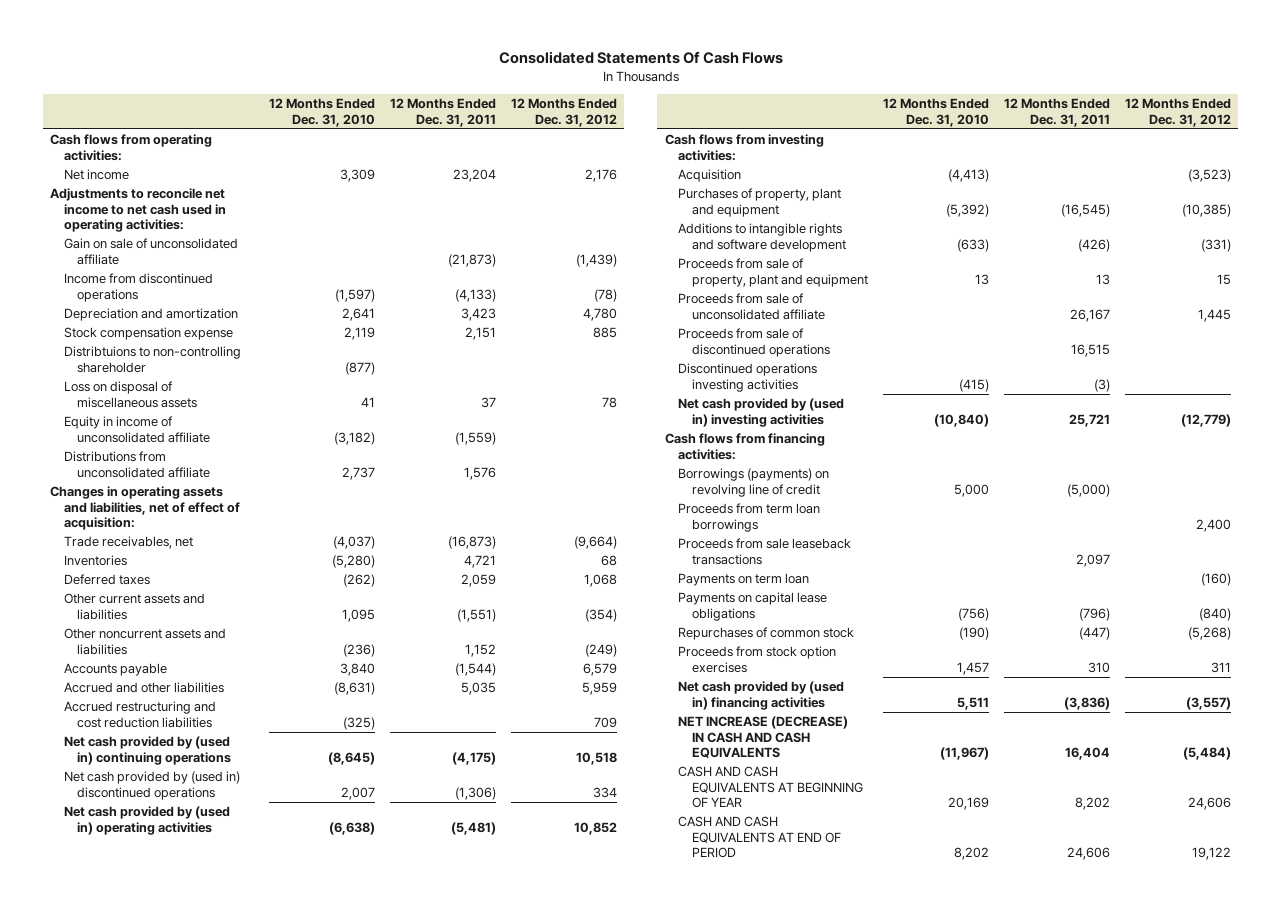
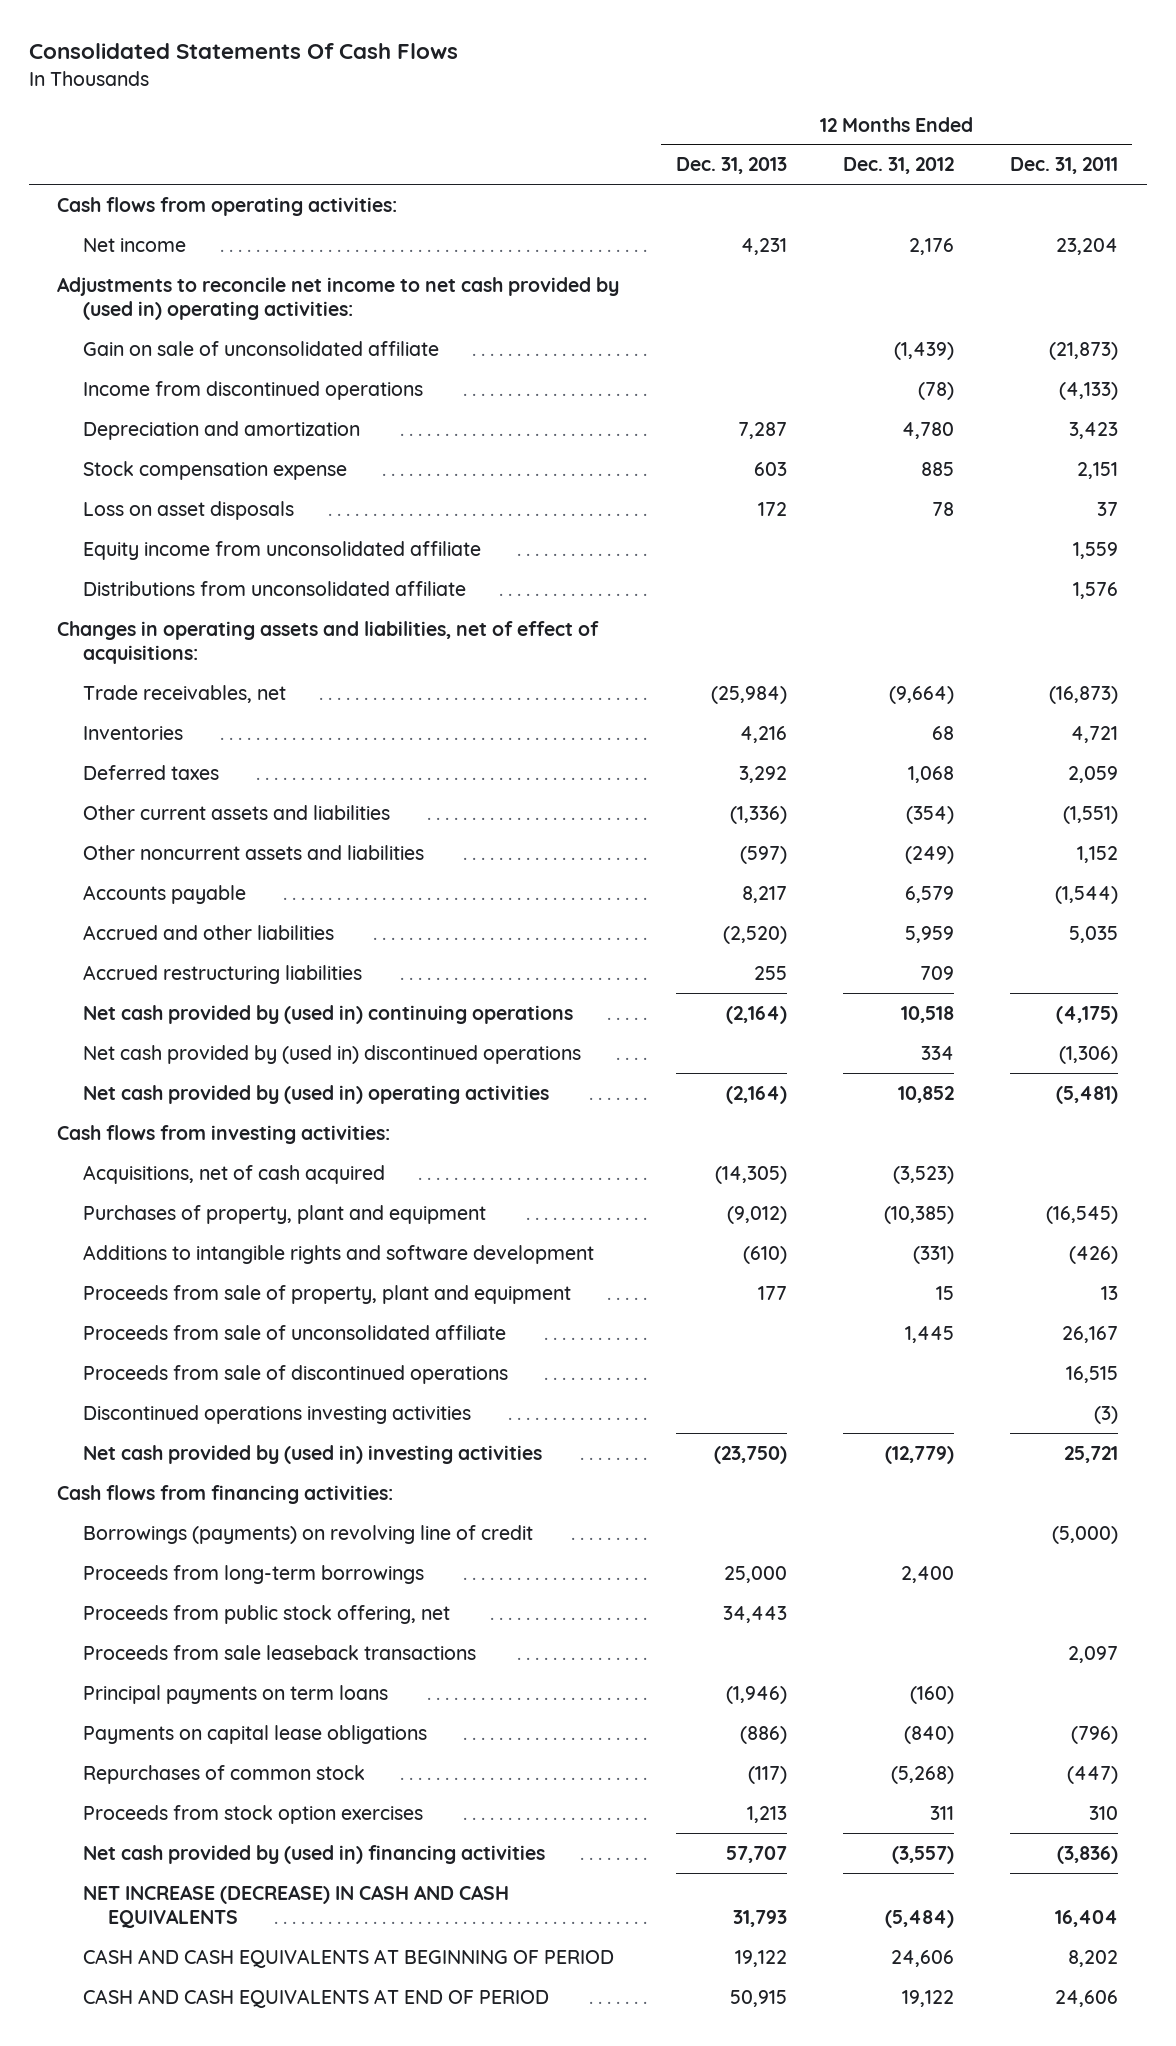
- | 12 Months Ended Dec. 31, 2010 | 12 Months Ended Dec. 31, 2011 | 12 Months Ended Dec. 31, 2012
+ | 12 Months Ended Dec. 31, 2013 | 12 Months Ended Dec. 31, 2012 | 12 Months Ended Dec. 31, 2011
- Adjustments to reconcile net income to net cash used in operating activities:
+ Adjustments to reconcile net income to net cash provided by (used in) operating activities:
- Distribtuions to non-controlling shareholder | (877) | |
- Loss on disposal of miscellaneous assets | 41 | 37 | 78
- Equity in income of unconsolidated affiliate | (3,182) | (1,559) |
+ Loss on asset disposals | 172 | 78 | 37
+ Equity income from unconsolidated affiliate | | | 1,559
- Changes in operating assets and liabilities, net of effect of acquisition:
+ Changes in operating assets and liabilities, net of effect of acquisitions:
- Accrued restructuring and cost reduction liabilities | (325) | | 709
+ Accrued restructuring liabilities | 255 | 709 |
- Acquisition | (4,413) | | (3,523)
+ Acquisitions, net of cash acquired | (14,305) | (3,523) |
- Proceeds from term loan borrowings | | | 2,400
+ Proceeds from long-term borrowings | 25,000 | 2,400 |
+ Proceeds from public stock offering, net | 34,443 | |
- Payments on term loan | | | (160)
+ Principal payments on term loans | (1,946) | (160) |
- CASH AND CASH EQUIVALENTS AT BEGINNING OF YEAR | 20,169 | 8,202 | 24,606
+ CASH AND CASH EQUIVALENTS AT BEGINNING OF PERIOD | 19,122 | 24,606 | 8,202

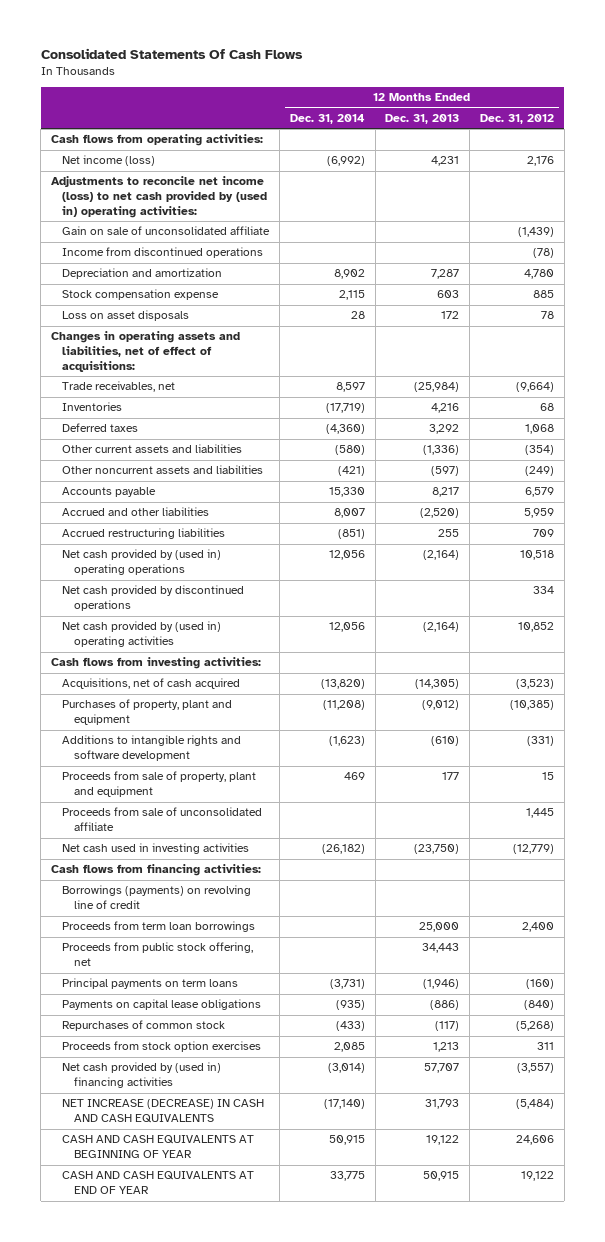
- | 12 Months Ended Dec. 31, 2013 | 12 Months Ended Dec. 31, 2012 | 12 Months Ended Dec. 31, 2011
+ | 12 Months Ended Dec. 31, 2014 | 12 Months Ended Dec. 31, 2013 | 12 Months Ended Dec. 31, 2012
- Net income | 4,231 | 2,176 | 23,204
- Adjustments to reconcile net income to net cash provided by (used in) operating activities:
+ Net income (loss) | (6,992) | 4,231 | 2,176
+ Adjustments to reconcile net income (loss) to net cash provided by (used in) operating activities:
- Equity income from unconsolidated affiliate | | | 1,559
- Distributions from unconsolidated affiliate | | | 1,576
- Net cash provided by (used in) continuing operations | (2,164) | 10,518 | (4,175)
- Net cash provided by (used in) discontinued operations | | 334 | (1,306)
+ Net cash provided by (used in) operating operations | 12,056 | (2,164) | 10,518
+ Net cash provided by discontinued operations | | | 334
- Proceeds from sale of discontinued operations | | | 16,515
- Discontinued operations investing activities | | | (3)
- Net cash provided by (used in) investing activities | (23,750) | (12,779) | 25,721
+ Net cash used in investing activities | (26,182) | (23,750) | (12,779)
- Proceeds from long-term borrowings | 25,000 | 2,400 |
+ Proceeds from term loan borrowings | | 25,000 | 2,400
- Proceeds from sale leaseback transactions | | | 2,097
- CASH AND CASH EQUIVALENTS AT BEGINNING OF PERIOD | 19,122 | 24,606 | 8,202
- CASH AND CASH EQUIVALENTS AT END OF PERIOD | 50,915 | 19,122 | 24,606
+ CASH AND CASH EQUIVALENTS AT BEGINNING OF YEAR | 50,915 | 19,122 | 24,606
+ CASH AND CASH EQUIVALENTS AT END OF YEAR | 33,775 | 50,915 | 19,122

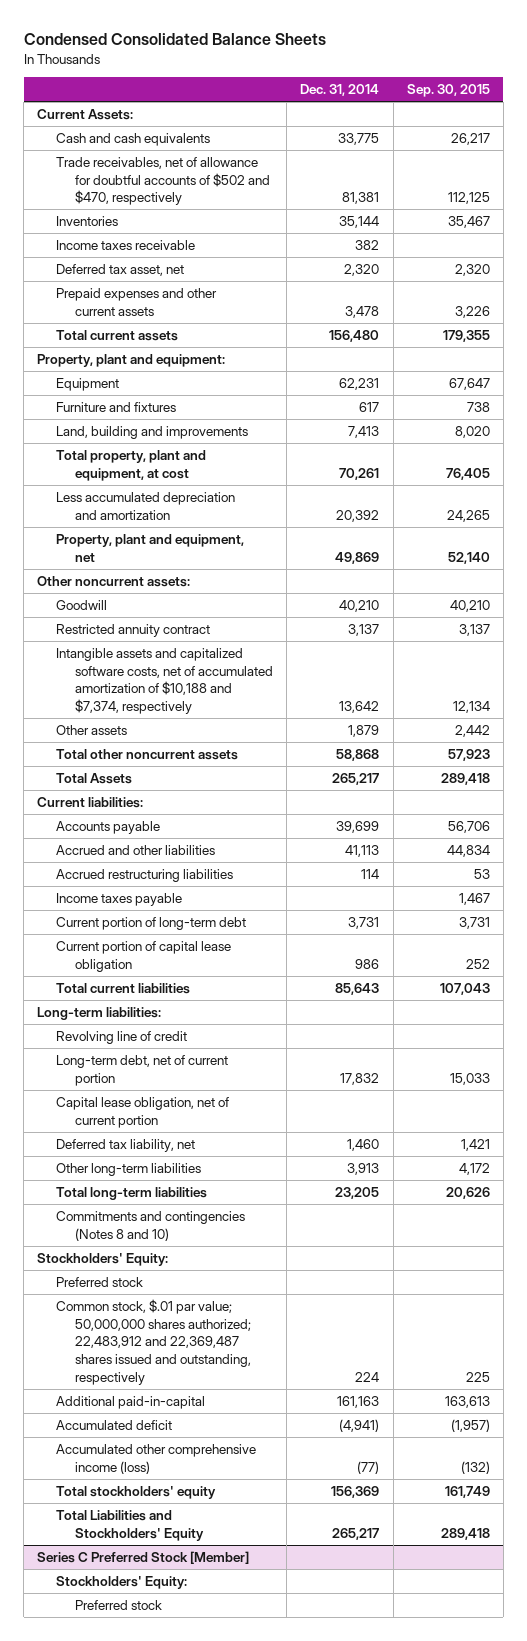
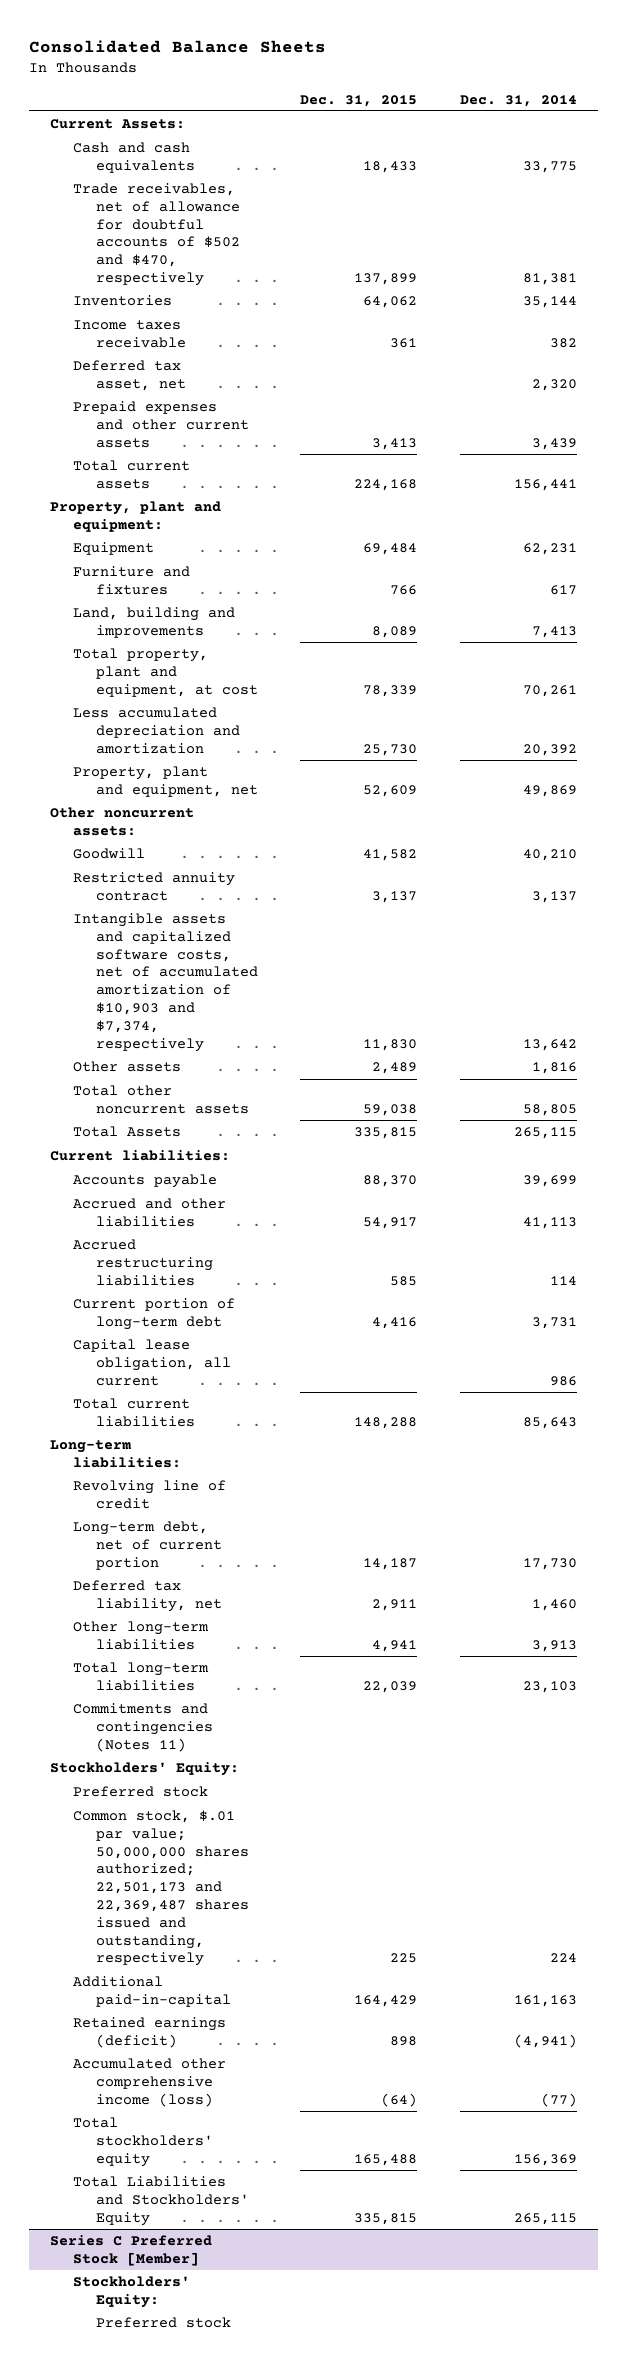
- Condensed Consolidated Balance Sheets
+ Consolidated Balance Sheets
- | Dec. 31, 2014 | Sep. 30, 2015
+ | Dec. 31, 2015 | Dec. 31, 2014
- Prepaid expenses and other current assets | 3,478 | 3,226
- Total current assets | 156,480 | 179,355
+ Prepaid expenses and other current assets | 3,413 | 3,439
+ Total current assets | 224,168 | 156,441
- Intangible assets and capitalized software costs, net of accumulated amortization of $10,188 and $7,374, respectively | 13,642 | 12,134
- Other assets | 1,879 | 2,442
- Total other noncurrent assets | 58,868 | 57,923
- Total Assets | 265,217 | 289,418
+ Intangible assets and capitalized software costs, net of accumulated amortization of $10,903 and $7,374, respectively | 11,830 | 13,642
+ Other assets | 2,489 | 1,816
+ Total other noncurrent assets | 59,038 | 58,805
+ Total Assets | 335,815 | 265,115
- Income taxes payable | | 1,467
- Current portion of capital lease obligation | 986 | 252
+ Capital lease obligation, all current | | 986
- Long-term debt, net of current portion | 17,832 | 15,033
- Capital lease obligation, net of current portion
+ Long-term debt, net of current portion | 14,187 | 17,730
- Total long-term liabilities | 23,205 | 20,626
- Commitments and contingencies (Notes 8 and 10)
+ Total long-term liabilities | 22,039 | 23,103
+ Commitments and contingencies (Notes 11)
- Common stock, $.01 par value; 50,000,000 shares authorized; 22,483,912 and 22,369,487 shares issued and outstanding, respectively | 224 | 225
+ Common stock, $.01 par value; 50,000,000 shares authorized; 22,501,173 and 22,369,487 shares issued and outstanding, respectively | 225 | 224
- Accumulated deficit | (4,941) | (1,957)
+ Retained earnings (deficit) | 898 | (4,941)
- Total Liabilities and Stockholders' Equity | 265,217 | 289,418
+ Total Liabilities and Stockholders' Equity | 335,815 | 265,115

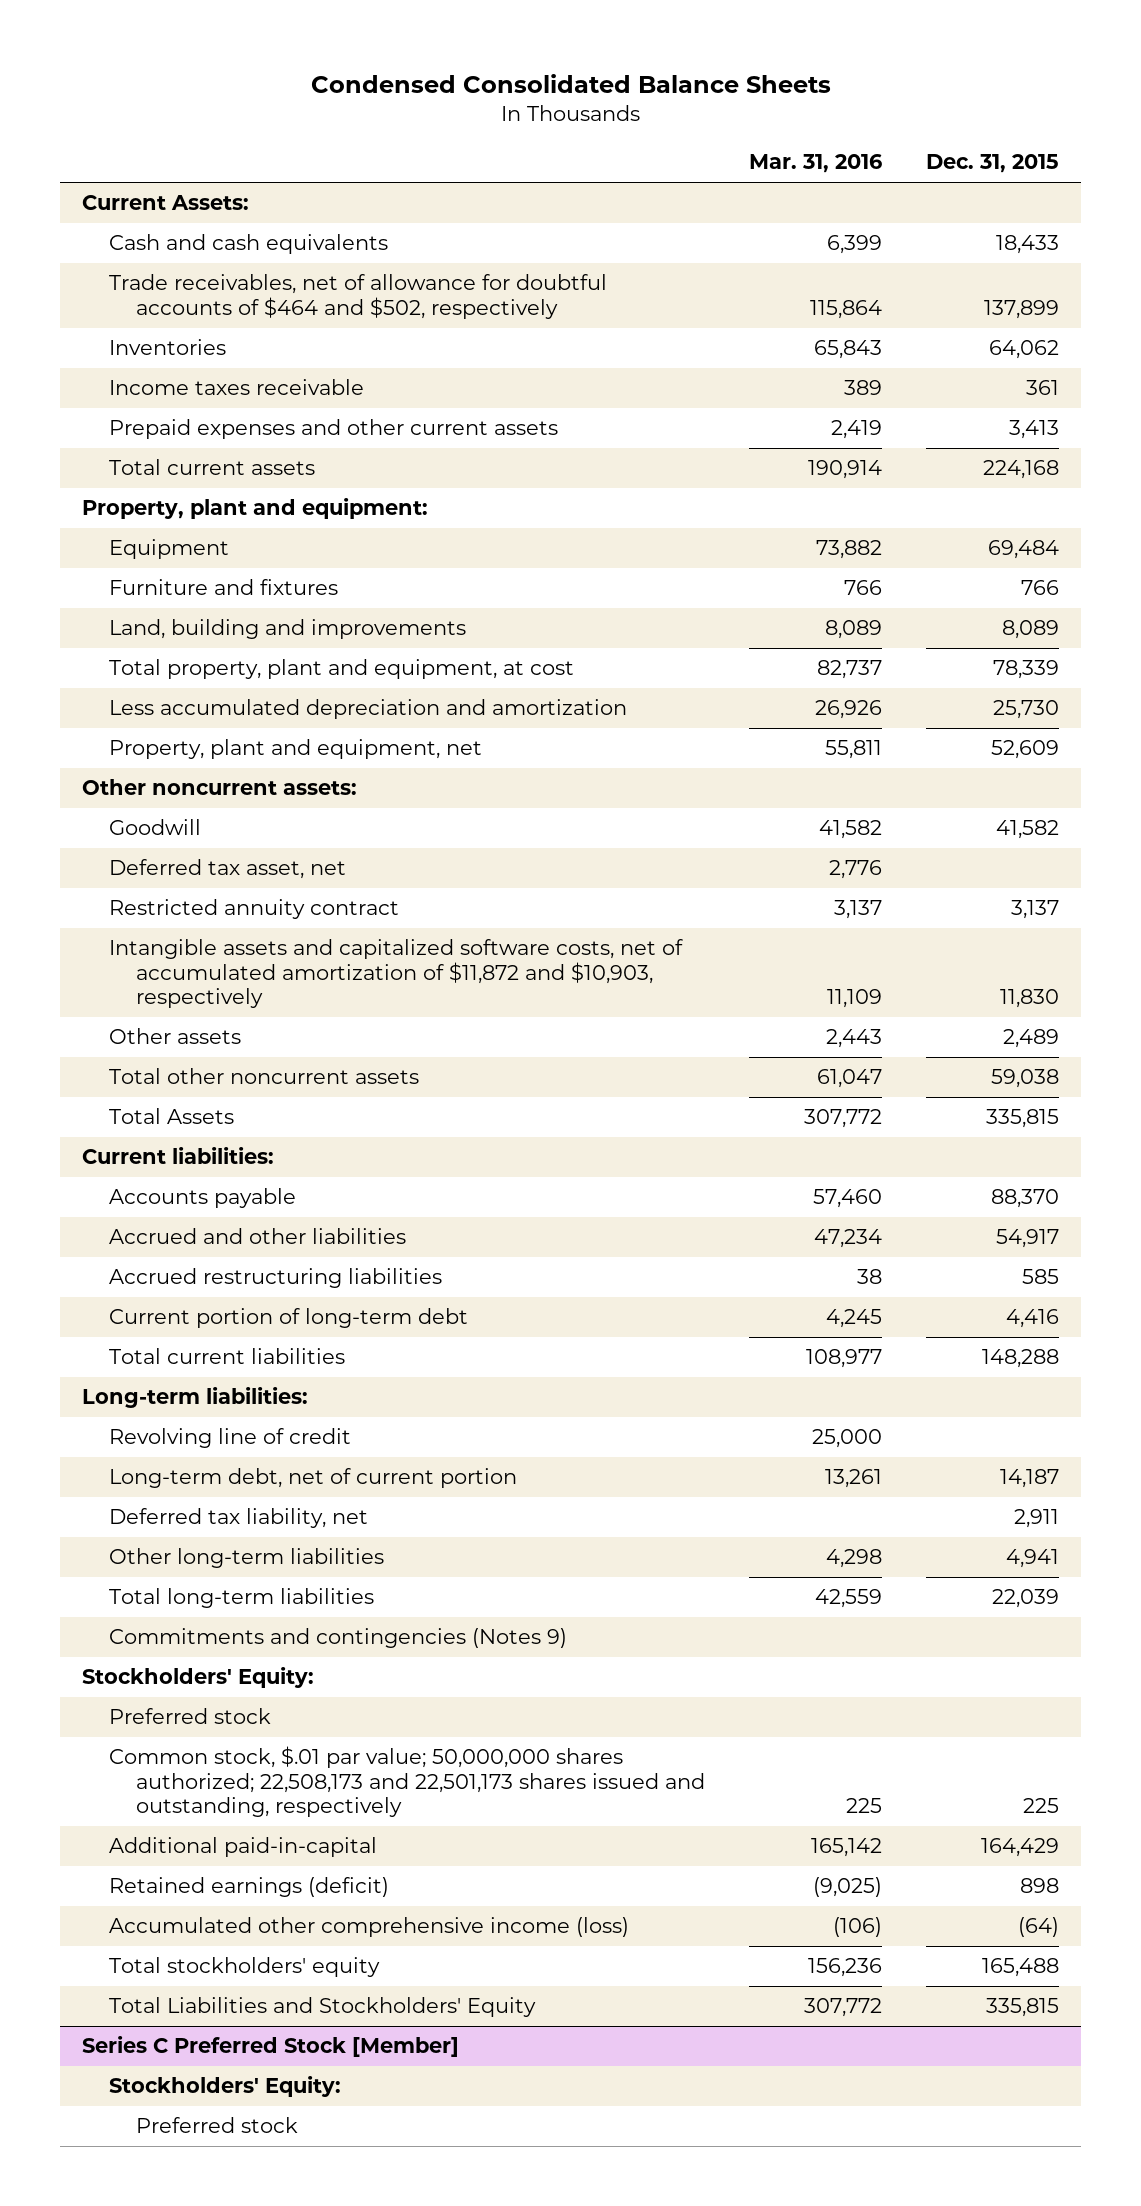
- Consolidated Balance Sheets
+ Condensed Consolidated Balance Sheets
- | Dec. 31, 2015 | Dec. 31, 2014
+ | Mar. 31, 2016 | Dec. 31, 2015
- Trade receivables, net of allowance for doubtful accounts of $502 and $470, respectively | 137,899 | 81,381
+ Trade receivables, net of allowance for doubtful accounts of $464 and $502, respectively | 115,864 | 137,899
moved down: Deferred tax asset, net | 2,776 |
- Intangible assets and capitalized software costs, net of accumulated amortization of $10,903 and $7,374, respectively | 11,830 | 13,642
+ Intangible assets and capitalized software costs, net of accumulated amortization of $11,872 and $10,903, respectively | 11,109 | 11,830
- Capital lease obligation, all current | | 986
- Commitments and contingencies (Notes 11)
+ Commitments and contingencies (Notes 9)
- Common stock, $.01 par value; 50,000,000 shares authorized; 22,501,173 and 22,369,487 shares issued and outstanding, respectively | 225 | 224
+ Common stock, $.01 par value; 50,000,000 shares authorized; 22,508,173 and 22,501,173 shares issued and outstanding, respectively | 225 | 225

